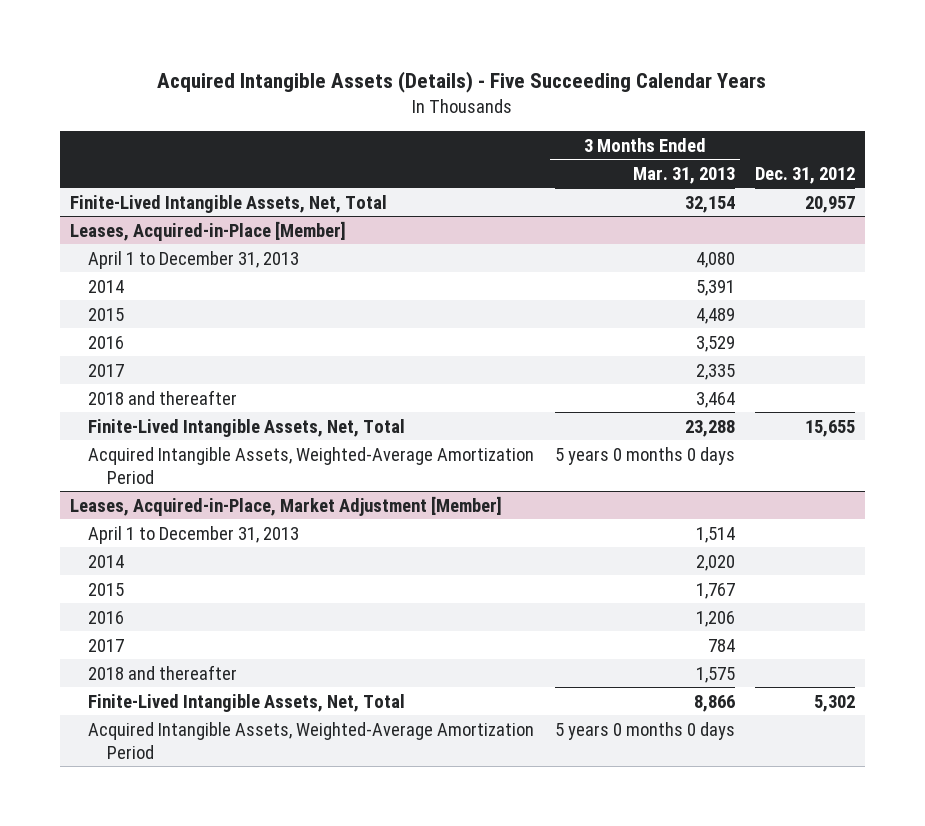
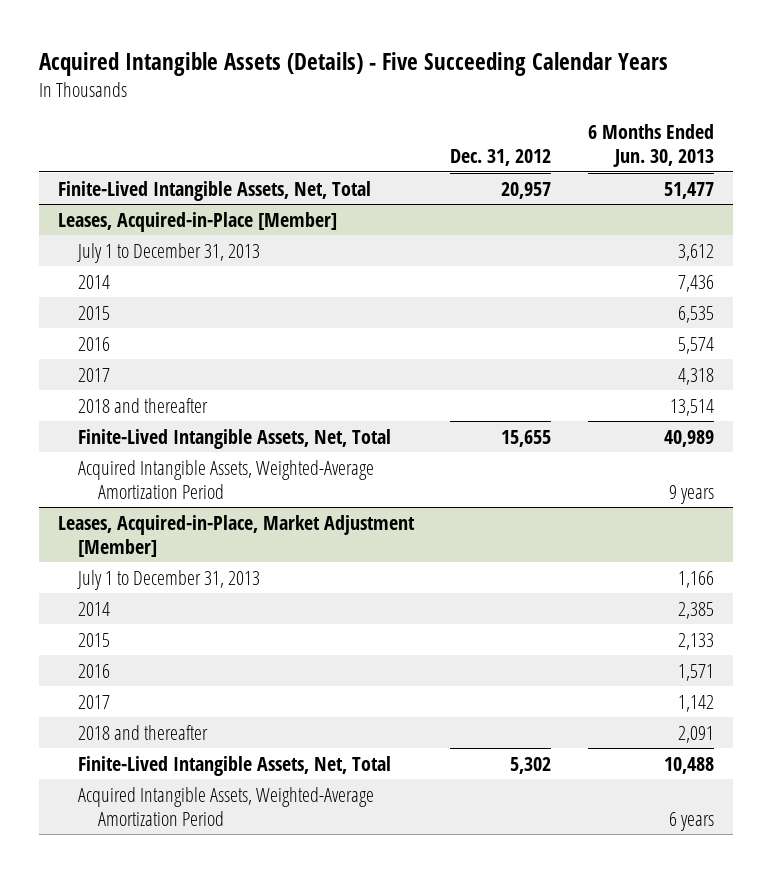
- | 3 Months Ended Mar. 31, 2013 | Dec. 31, 2012
+ | Dec. 31, 2012 | 6 Months Ended Jun. 30, 2013
@ Leases, Acquired-in-Place [Member]
- April 1 to December 31, 2013 | 4,080 |
+ July 1 to December 31, 2013 | | 3,612
@ Leases, Acquired-in-Place, Market Adjustment [Member]
- April 1 to December 31, 2013 | 1,514 |
+ July 1 to December 31, 2013 | | 1,166

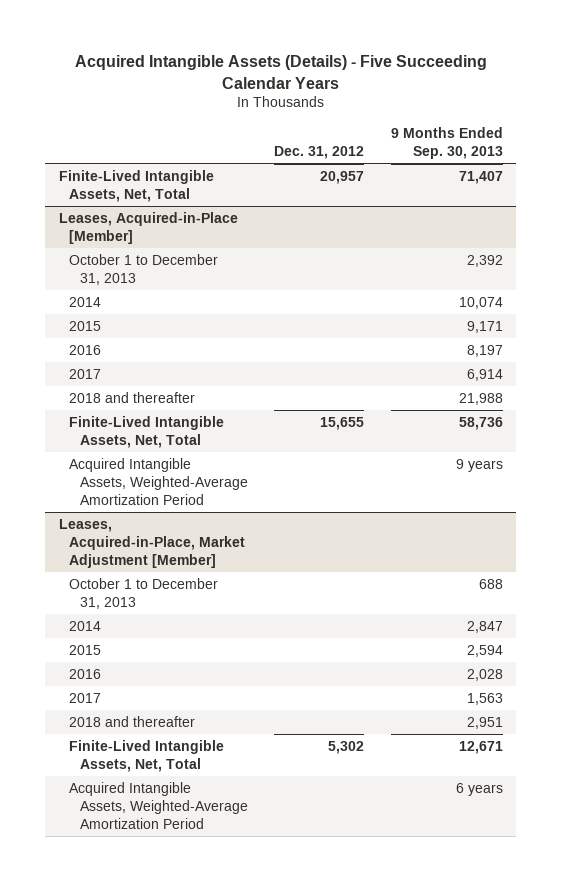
- | Dec. 31, 2012 | 6 Months Ended Jun. 30, 2013
+ | Dec. 31, 2012 | 9 Months Ended Sep. 30, 2013
@ Leases, Acquired-in-Place [Member]
- July 1 to December 31, 2013 | | 3,612
+ October 1 to December 31, 2013 | | 2,392
@ Leases, Acquired-in-Place, Market Adjustment [Member]
- July 1 to December 31, 2013 | | 1,166
+ October 1 to December 31, 2013 | | 688

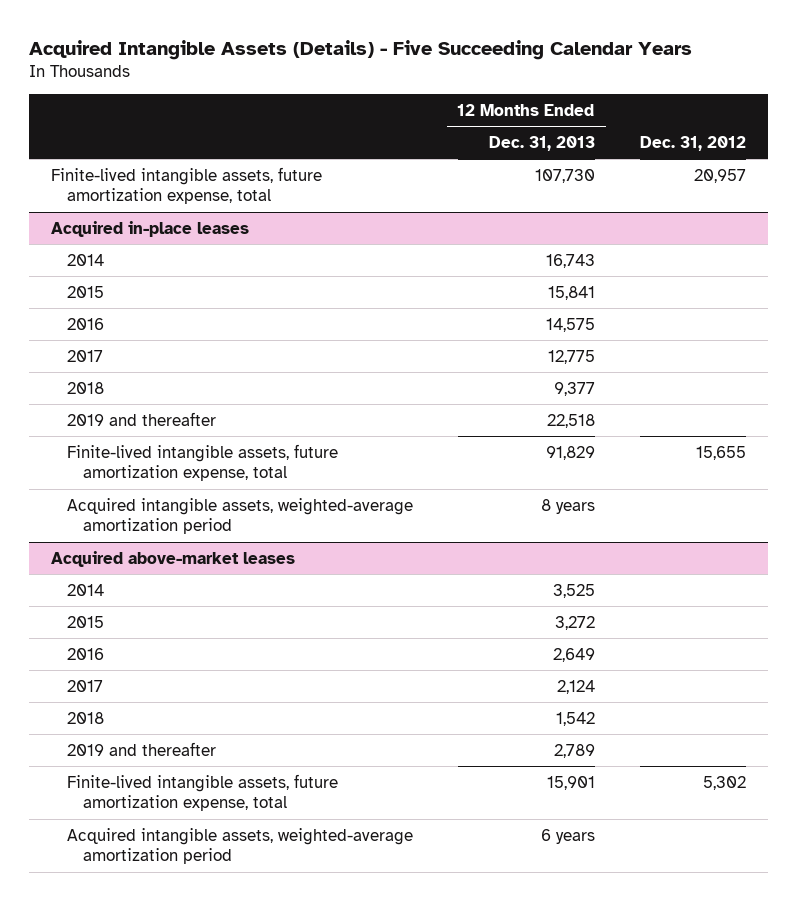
- | Dec. 31, 2012 | 9 Months Ended Sep. 30, 2013
+ | 12 Months Ended Dec. 31, 2013 | Dec. 31, 2012
- Finite-Lived Intangible Assets, Net, Total | 20,957 | 71,407
- Leases, Acquired-in-Place [Member]
- October 1 to December 31, 2013 | | 2,392
+ Finite-lived intangible assets, future amortization expense, total | 107,730 | 20,957
+ Acquired in-place leases
- 2018 and thereafter | | 21,988
- Finite-Lived Intangible Assets, Net, Total | 15,655 | 58,736
- Acquired Intangible Assets, Weighted-Average Amortization Period | | 9 years
- Leases, Acquired-in-Place, Market Adjustment [Member]
- October 1 to December 31, 2013 | | 688
- 2014 | | 2,847
- 2015 | | 2,594
- 2016 | | 2,028
- 2017 | | 1,563
- 2018 and thereafter | | 2,951
- Finite-Lived Intangible Assets, Net, Total | 5,302 | 12,671
- Acquired Intangible Assets, Weighted-Average Amortization Period | | 6 years
+ 2018 | 9,377 |
+ 2019 and thereafter | 22,518 |
+ Finite-lived intangible assets, future amortization expense, total | 91,829 | 15,655
+ Acquired intangible assets, weighted-average amortization period | 8 years |
+ Acquired above-market leases
+ 2014 | 3,525 |
+ 2015 | 3,272 |
+ 2016 | 2,649 |
+ 2017 | 2,124 |
+ 2018 | 1,542 |
+ 2019 and thereafter | 2,789 |
+ Finite-lived intangible assets, future amortization expense, total | 15,901 | 5,302
+ Acquired intangible assets, weighted-average amortization period | 6 years |

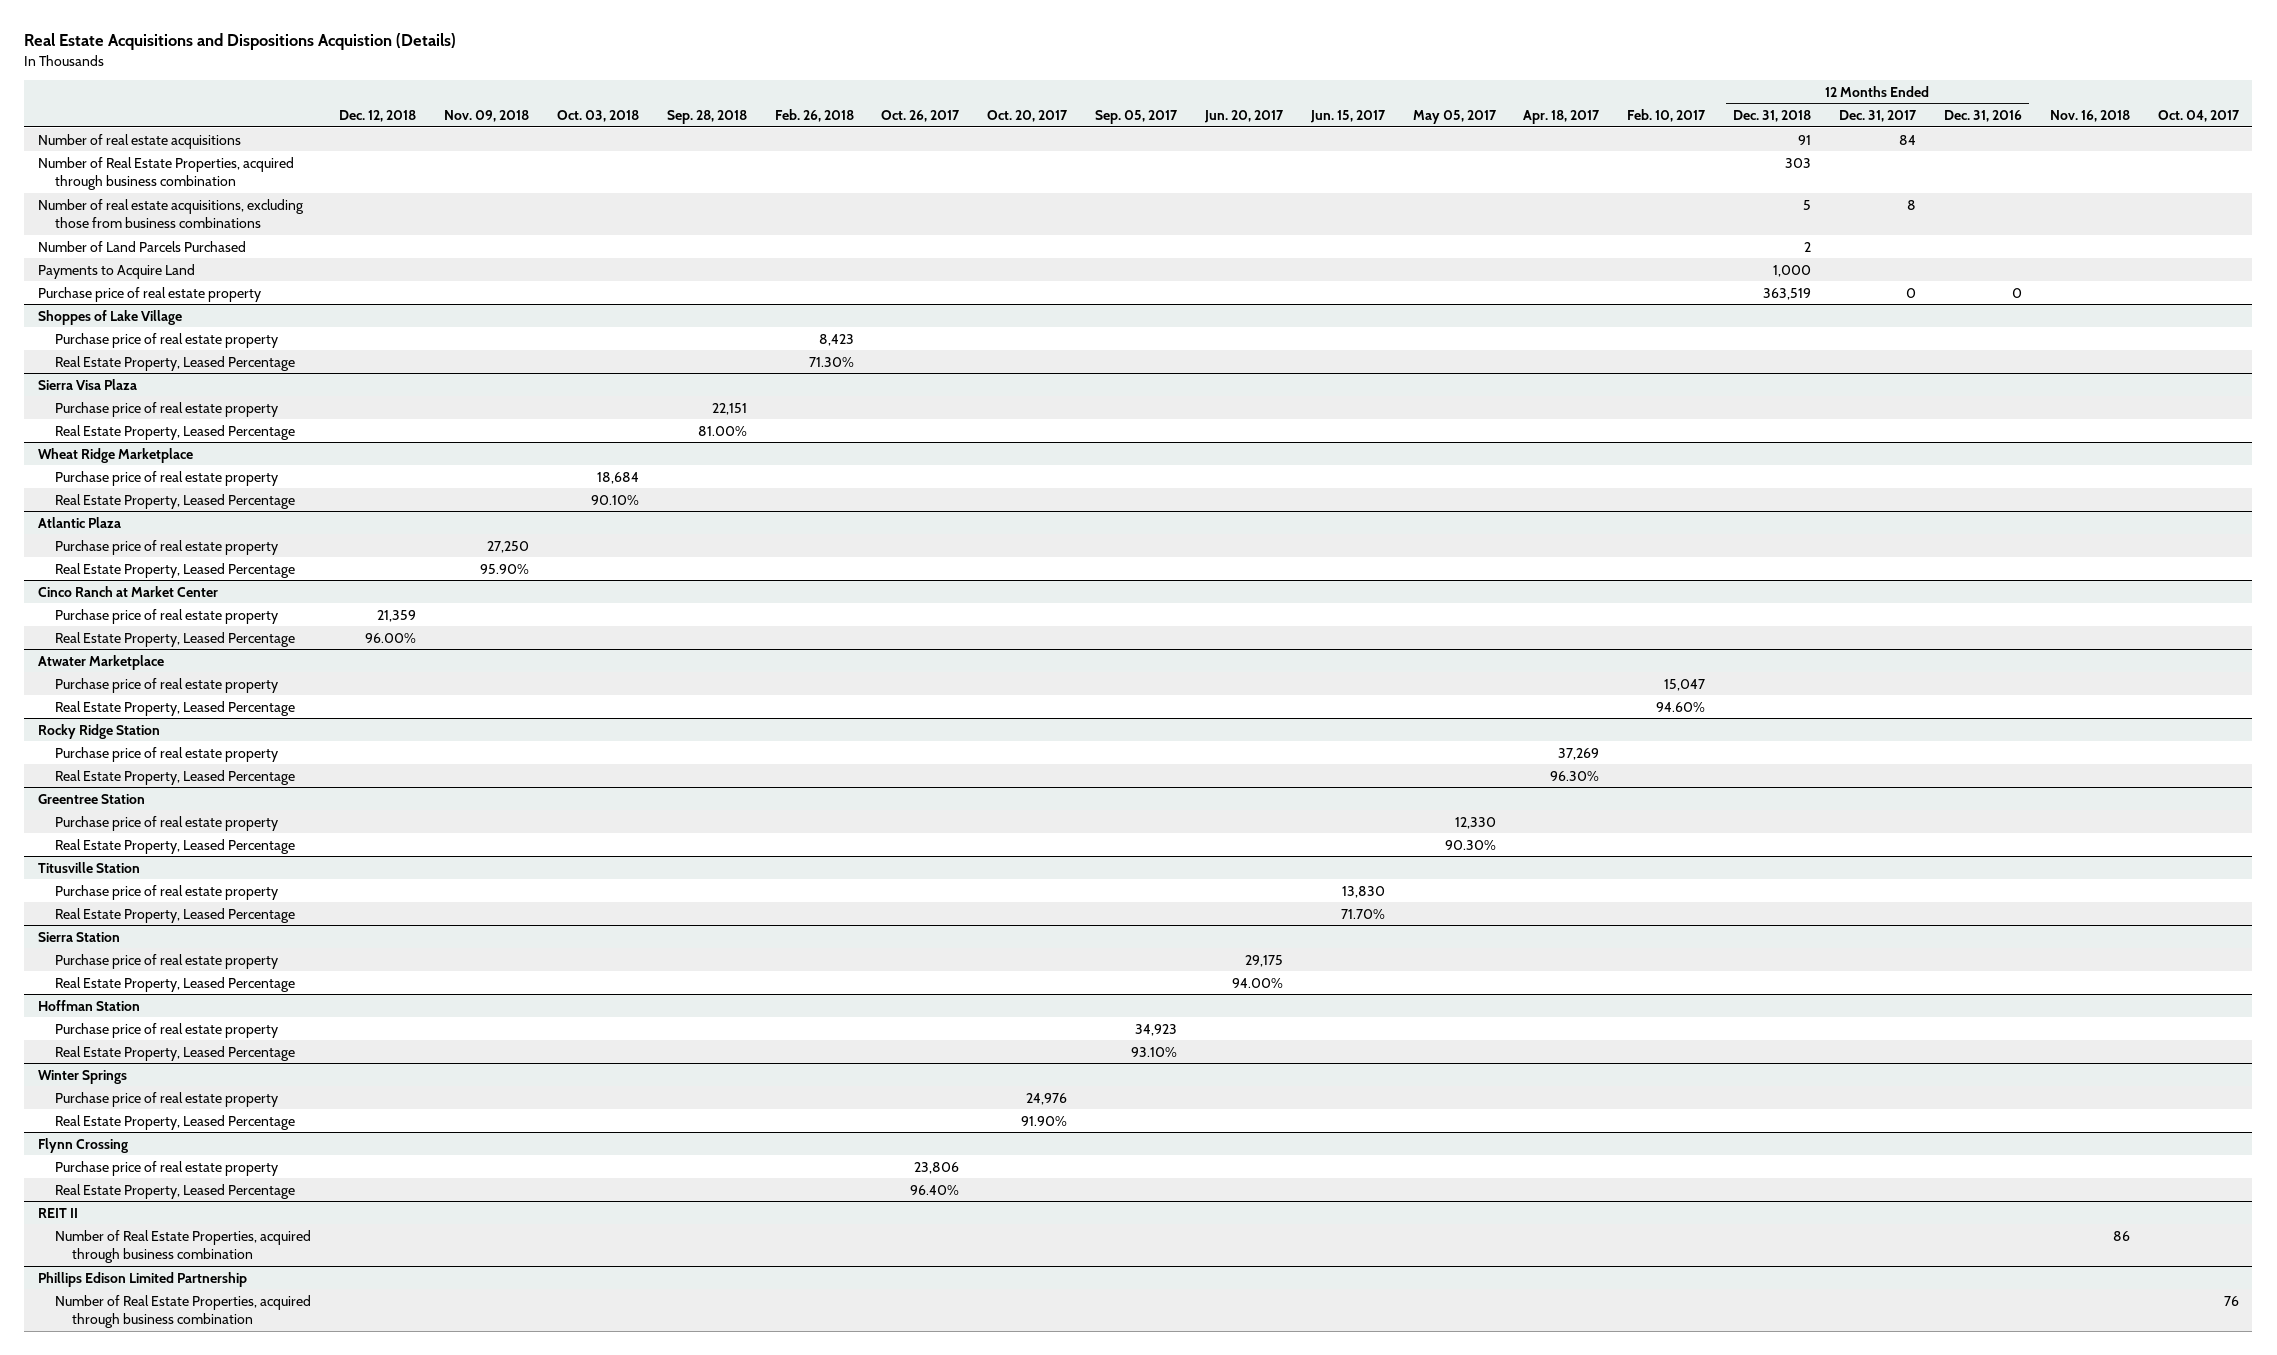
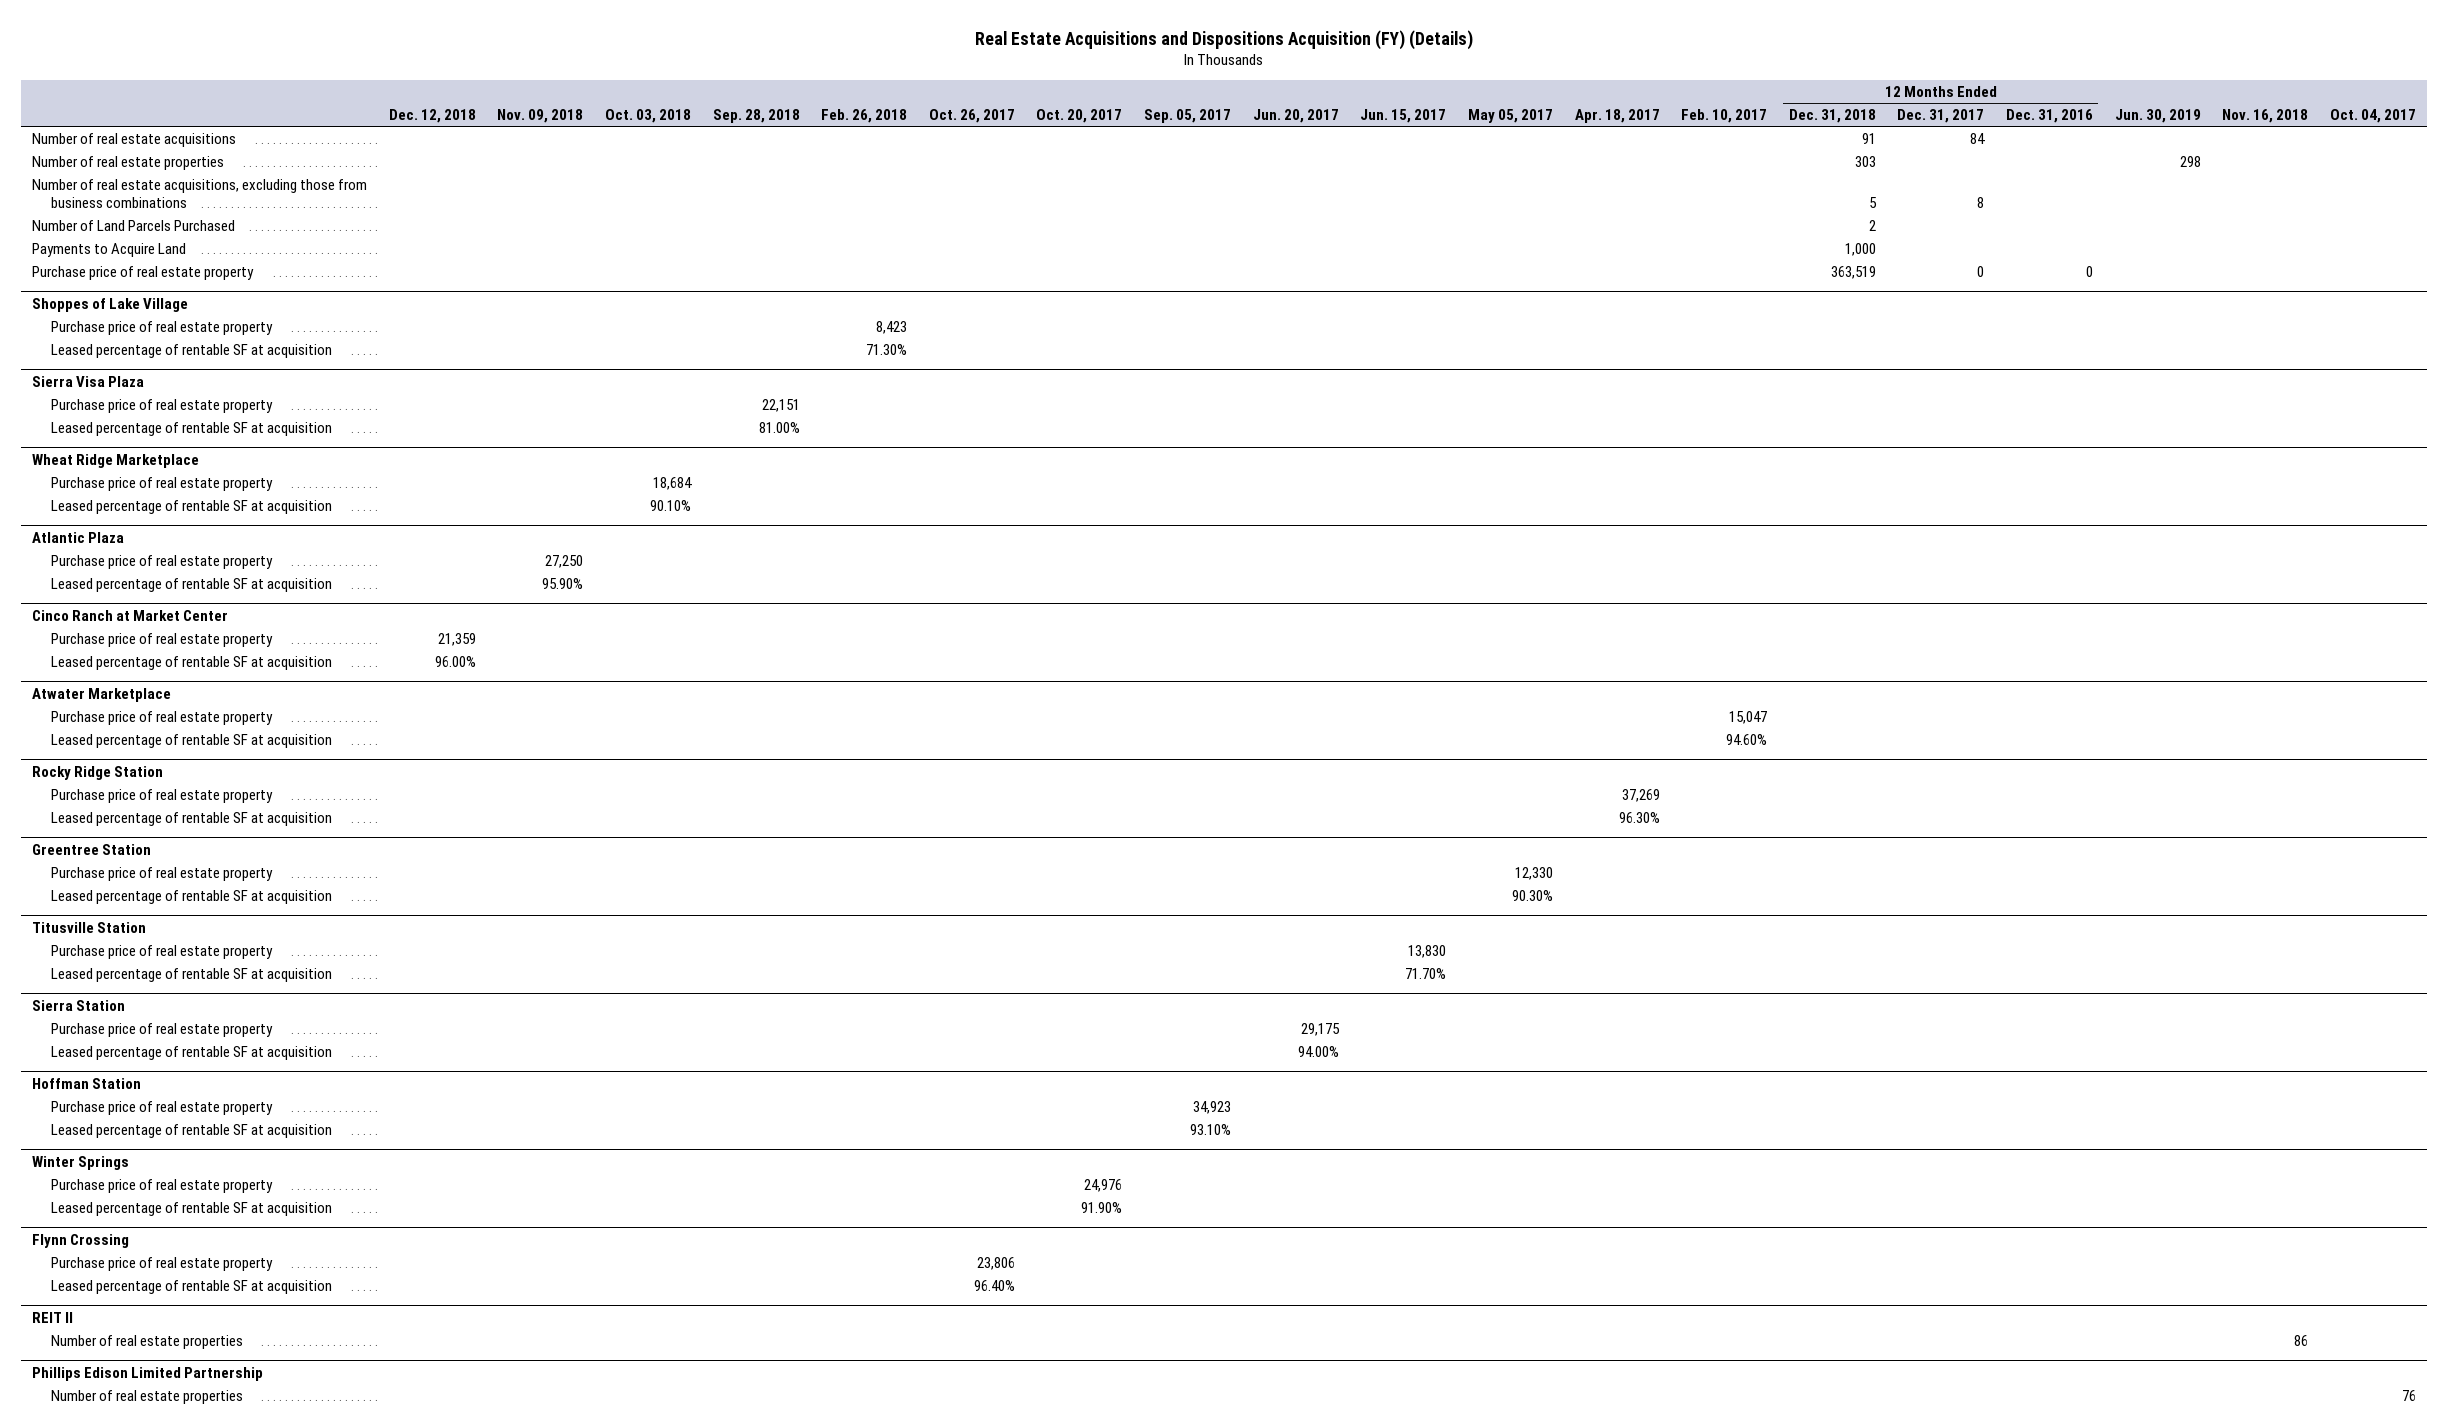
- Real Estate Acquisitions and Dispositions Acquistion (Details)
+ Real Estate Acquisitions and Dispositions Acquisition (FY) (Details)
- | Dec. 12, 2018 | Nov. 09, 2018 | Oct. 03, 2018 | Sep. 28, 2018 | Feb. 26, 2018 | Oct. 26, 2017 | Oct. 20, 2017 | Sep. 05, 2017 | Jun. 20, 2017 | Jun. 15, 2017 | May 05, 2017 | Apr. 18, 2017 | Feb. 10, 2017 | 12 Months Ended Dec. 31, 2018 | 12 Months Ended Dec. 31, 2017 | 12 Months Ended Dec. 31, 2016 | Nov. 16, 2018 | Oct. 04, 2017
+ | Dec. 12, 2018 | Nov. 09, 2018 | Oct. 03, 2018 | Sep. 28, 2018 | Feb. 26, 2018 | Oct. 26, 2017 | Oct. 20, 2017 | Sep. 05, 2017 | Jun. 20, 2017 | Jun. 15, 2017 | May 05, 2017 | Apr. 18, 2017 | Feb. 10, 2017 | 12 Months Ended Dec. 31, 2018 | 12 Months Ended Dec. 31, 2017 | 12 Months Ended Dec. 31, 2016 | Jun. 30, 2019 | Nov. 16, 2018 | Oct. 04, 2017
- Number of Real Estate Properties, acquired through business combination | | | | | | | | | | | | | | 303 | | | |
+ Number of real estate properties | | | | | | | | | | | | | | 303 | | | 298 | |
@ Shoppes of Lake Village
- Real Estate Property, Leased Percentage | | | | | 71.30% | | | | | | | | | | | | |
+ Leased percentage of rentable SF at acquisition | | | | | 71.30% | | | | | | | | | | | | | |
@ Sierra Visa Plaza
- Real Estate Property, Leased Percentage | | | | 81.00% | | | | | | | | | | | | | |
+ Leased percentage of rentable SF at acquisition | | | | 81.00% | | | | | | | | | | | | | | |
@ Wheat Ridge Marketplace
- Real Estate Property, Leased Percentage | | | 90.10% | | | | | | | | | | | | | | |
+ Leased percentage of rentable SF at acquisition | | | 90.10% | | | | | | | | | | | | | | | |
@ Atlantic Plaza
- Real Estate Property, Leased Percentage | | 95.90% | | | | | | | | | | | | | | | |
+ Leased percentage of rentable SF at acquisition | | 95.90% | | | | | | | | | | | | | | | | |
@ Cinco Ranch at Market Center
- Real Estate Property, Leased Percentage | 96.00% | | | | | | | | | | | | | | | | |
+ Leased percentage of rentable SF at acquisition | 96.00% | | | | | | | | | | | | | | | | | |
@ Atwater Marketplace
- Real Estate Property, Leased Percentage | | | | | | | | | | | | | 94.60% | | | | |
+ Leased percentage of rentable SF at acquisition | | | | | | | | | | | | | 94.60% | | | | | |
@ Rocky Ridge Station
- Real Estate Property, Leased Percentage | | | | | | | | | | | | 96.30% | | | | | |
+ Leased percentage of rentable SF at acquisition | | | | | | | | | | | | 96.30% | | | | | | |
@ Greentree Station
- Real Estate Property, Leased Percentage | | | | | | | | | | | 90.30% | | | | | | |
+ Leased percentage of rentable SF at acquisition | | | | | | | | | | | 90.30% | | | | | | | |
@ Titusville Station
- Real Estate Property, Leased Percentage | | | | | | | | | | 71.70% | | | | | | | |
+ Leased percentage of rentable SF at acquisition | | | | | | | | | | 71.70% | | | | | | | | |
@ Sierra Station
- Real Estate Property, Leased Percentage | | | | | | | | | 94.00% | | | | | | | | |
+ Leased percentage of rentable SF at acquisition | | | | | | | | | 94.00% | | | | | | | | | |
@ Hoffman Station
- Real Estate Property, Leased Percentage | | | | | | | | 93.10% | | | | | | | | | |
+ Leased percentage of rentable SF at acquisition | | | | | | | | 93.10% | | | | | | | | | | |
@ Winter Springs
- Real Estate Property, Leased Percentage | | | | | | | 91.90% | | | | | | | | | | |
+ Leased percentage of rentable SF at acquisition | | | | | | | 91.90% | | | | | | | | | | | |
@ Flynn Crossing
- Real Estate Property, Leased Percentage | | | | | | 96.40% | | | | | | | | | | | |
+ Leased percentage of rentable SF at acquisition | | | | | | 96.40% | | | | | | | | | | | | |
@ REIT II
- Number of Real Estate Properties, acquired through business combination | | | | | | | | | | | | | | | | | 86 |
+ Number of real estate properties | | | | | | | | | | | | | | | | | | 86 |
@ Phillips Edison Limited Partnership
- Number of Real Estate Properties, acquired through business combination | | | | | | | | | | | | | | | | | | 76
+ Number of real estate properties | | | | | | | | | | | | | | | | | | | 76

